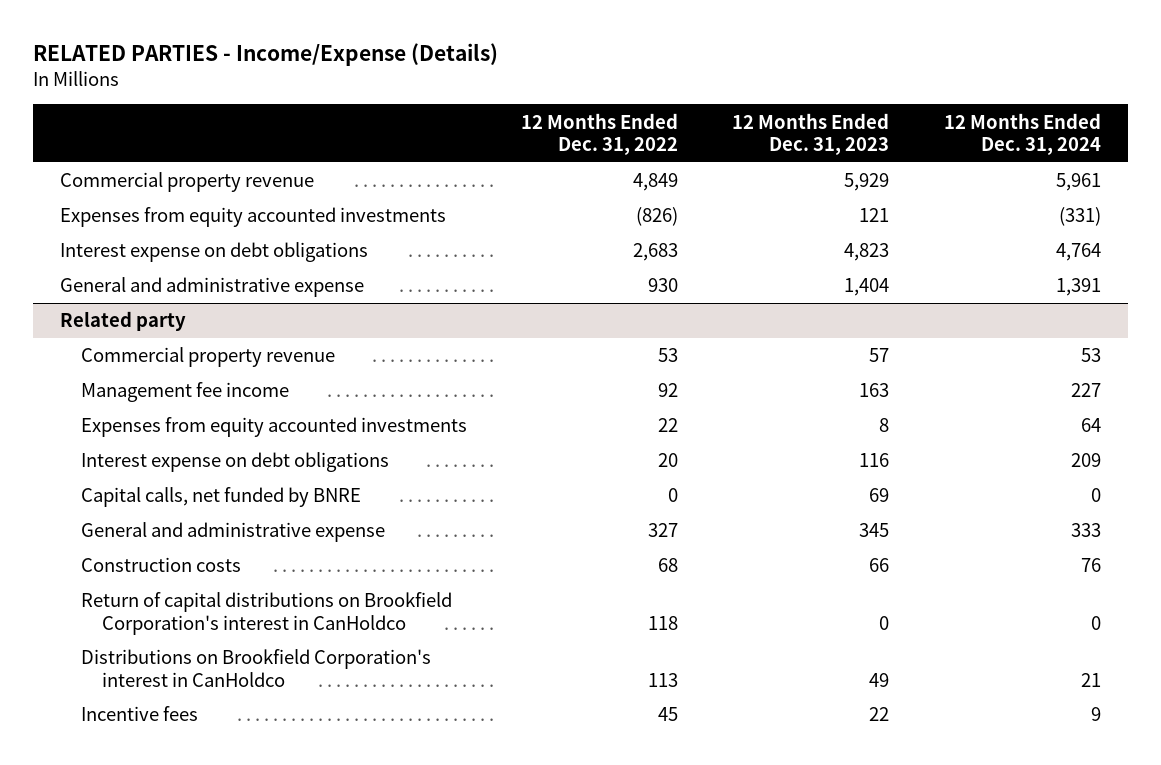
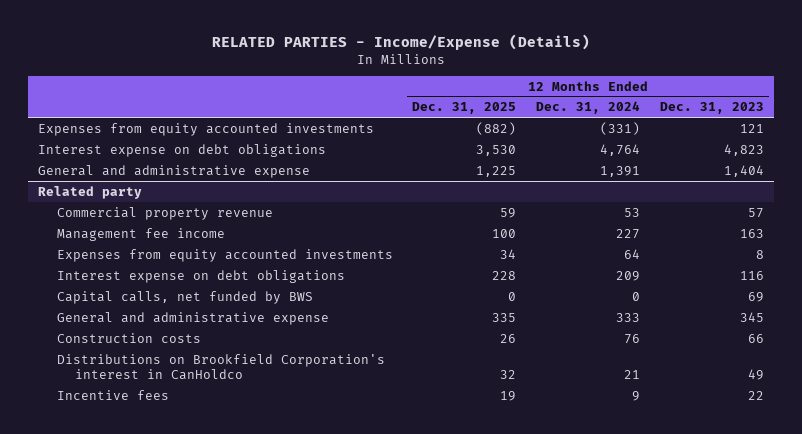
- | 12 Months Ended Dec. 31, 2022 | 12 Months Ended Dec. 31, 2023 | 12 Months Ended Dec. 31, 2024
+ | 12 Months Ended Dec. 31, 2025 | 12 Months Ended Dec. 31, 2024 | 12 Months Ended Dec. 31, 2023
- Commercial property revenue | 4,849 | 5,929 | 5,961
@ Related party
- Capital calls, net funded by BNRE | 0 | 69 | 0
+ Capital calls, net funded by BWS | 0 | 0 | 69
- Return of capital distributions on Brookfield Corporation's interest in CanHoldco | 118 | 0 | 0

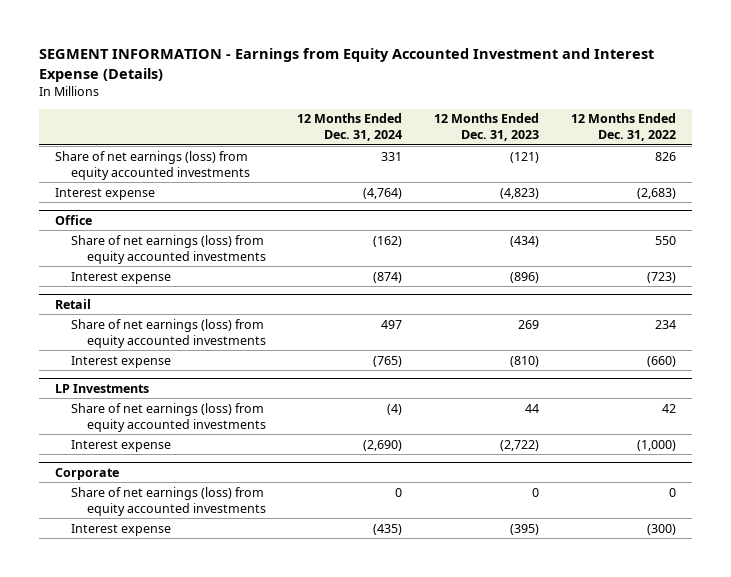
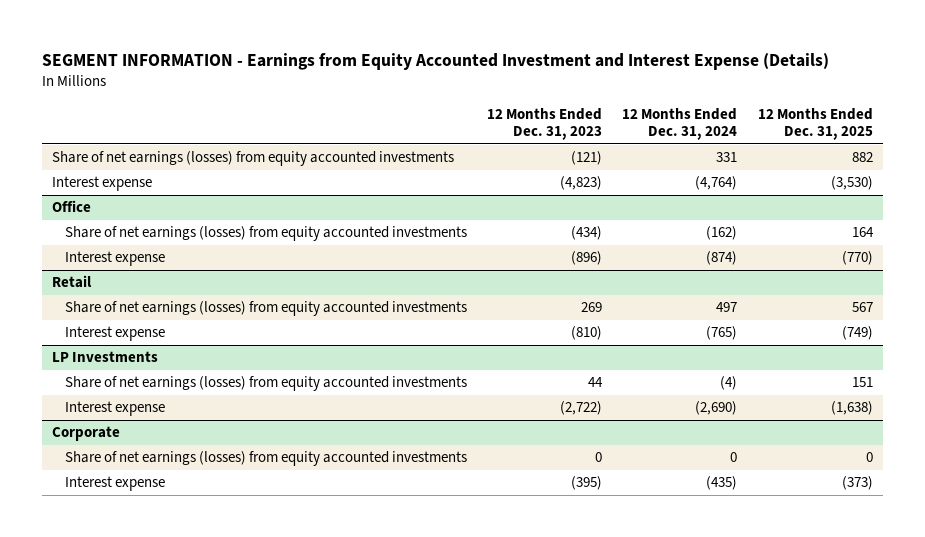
- | 12 Months Ended Dec. 31, 2024 | 12 Months Ended Dec. 31, 2023 | 12 Months Ended Dec. 31, 2022
+ | 12 Months Ended Dec. 31, 2023 | 12 Months Ended Dec. 31, 2024 | 12 Months Ended Dec. 31, 2025
- Share of net earnings (loss) from equity accounted investments | 331 | (121) | 826
+ Share of net earnings (losses) from equity accounted investments | (121) | 331 | 882
@ Office
- Share of net earnings (loss) from equity accounted investments | (162) | (434) | 550
+ Share of net earnings (losses) from equity accounted investments | (434) | (162) | 164
@ Retail
- Share of net earnings (loss) from equity accounted investments | 497 | 269 | 234
+ Share of net earnings (losses) from equity accounted investments | 269 | 497 | 567
@ LP Investments
- Share of net earnings (loss) from equity accounted investments | (4) | 44 | 42
+ Share of net earnings (losses) from equity accounted investments | 44 | (4) | 151
@ Corporate
- Share of net earnings (loss) from equity accounted investments | 0 | 0 | 0
+ Share of net earnings (losses) from equity accounted investments | 0 | 0 | 0

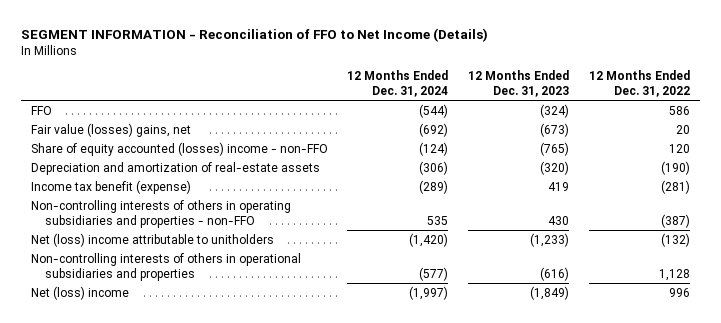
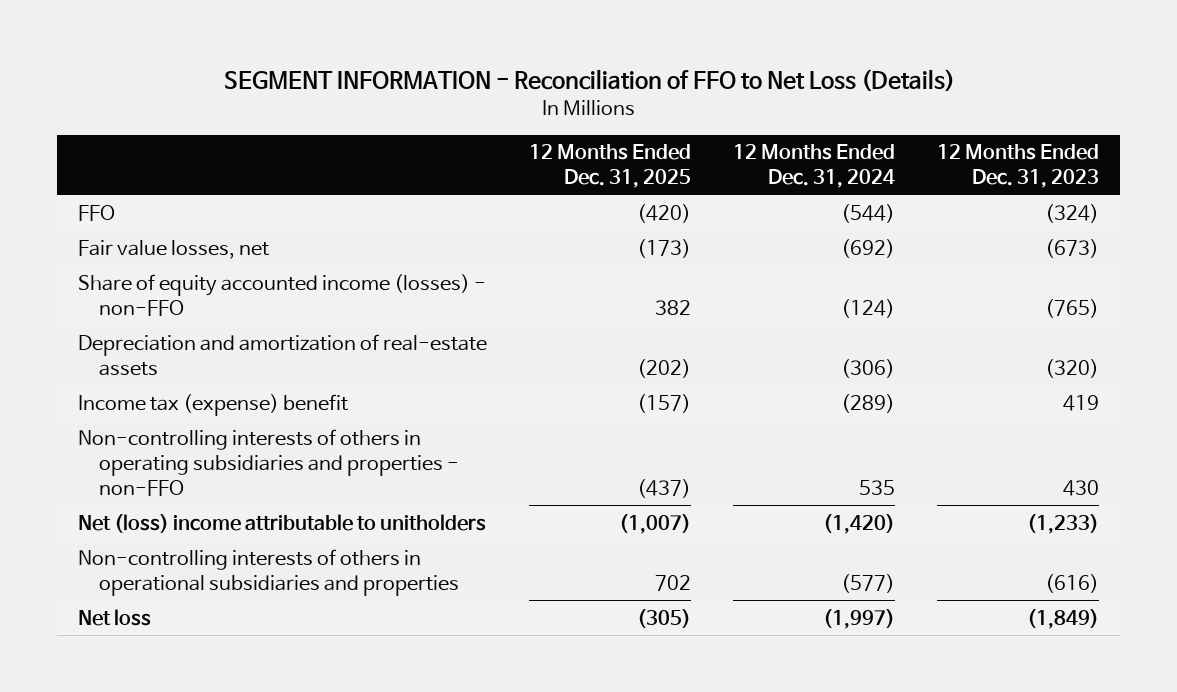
- SEGMENT INFORMATION - Reconciliation of FFO to Net Income (Details)
+ SEGMENT INFORMATION - Reconciliation of FFO to Net Loss (Details)
- | 12 Months Ended Dec. 31, 2024 | 12 Months Ended Dec. 31, 2023 | 12 Months Ended Dec. 31, 2022
+ | 12 Months Ended Dec. 31, 2025 | 12 Months Ended Dec. 31, 2024 | 12 Months Ended Dec. 31, 2023
- Fair value (losses) gains, net | (692) | (673) | 20
- Share of equity accounted (losses) income - non-FFO | (124) | (765) | 120
+ Fair value losses, net | (173) | (692) | (673)
+ Share of equity accounted income (losses) - non-FFO | 382 | (124) | (765)
- Income tax benefit (expense) | (289) | 419 | (281)
+ Income tax (expense) benefit | (157) | (289) | 419
- Net (loss) income | (1,997) | (1,849) | 996
+ Net loss | (305) | (1,997) | (1,849)

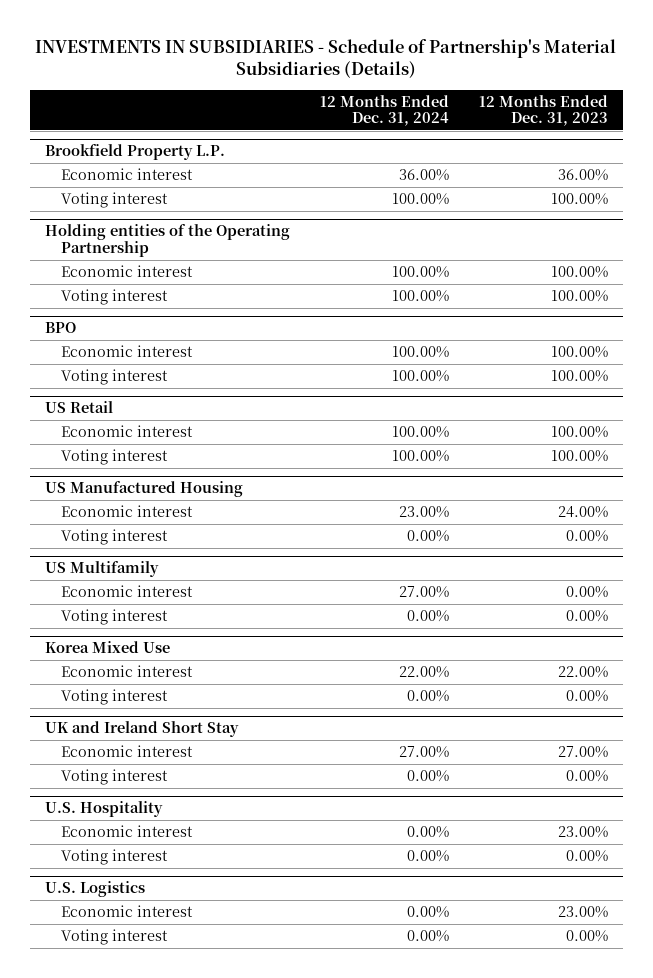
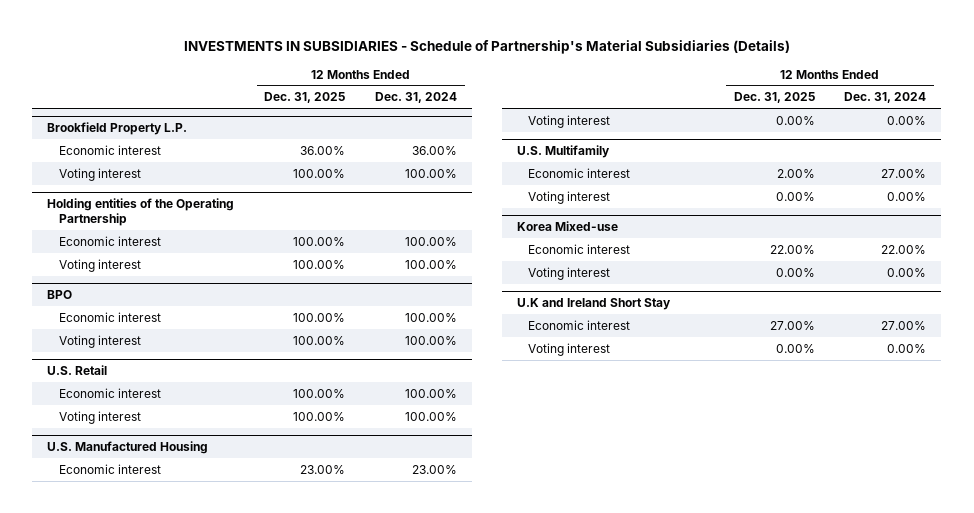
- | 12 Months Ended Dec. 31, 2024 | 12 Months Ended Dec. 31, 2023
+ | 12 Months Ended Dec. 31, 2025 | 12 Months Ended Dec. 31, 2024
- US Retail
+ U.S. Retail
- US Manufactured Housing
+ U.S. Manufactured Housing
- US Multifamily
+ U.S. Multifamily
- Korea Mixed Use
+ Korea Mixed-use
- UK and Ireland Short Stay
+ U.K and Ireland Short Stay
- U.S. Hospitality
- Economic interest | 0.00% | 23.00%
- Voting interest | 0.00% | 0.00%
- U.S. Logistics
- Economic interest | 0.00% | 23.00%
- Voting interest | 0.00% | 0.00%

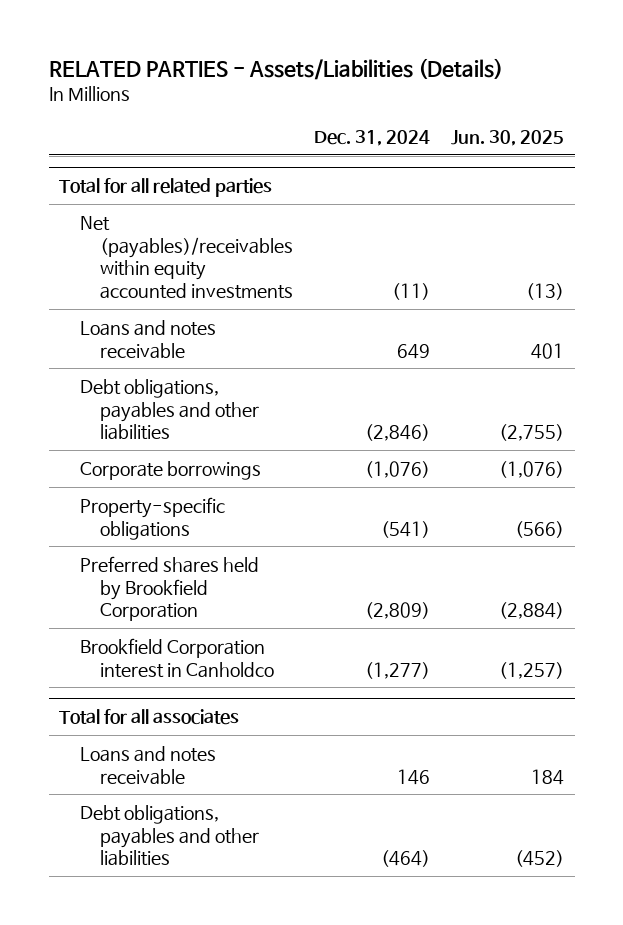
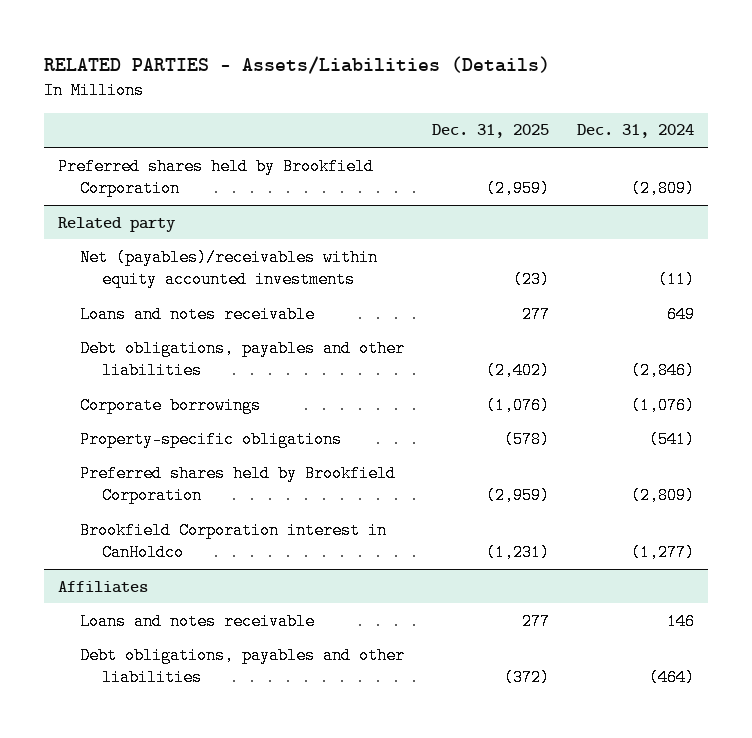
- | Dec. 31, 2024 | Jun. 30, 2025
+ | Dec. 31, 2025 | Dec. 31, 2024
- Total for all related parties
+ Preferred shares held by Brookfield Corporation | (2,959) | (2,809)
+ Related party
- Brookfield Corporation interest in Canholdco | (1,277) | (1,257)
- Total for all associates
+ Brookfield Corporation interest in CanHoldco | (1,231) | (1,277)
+ Affiliates

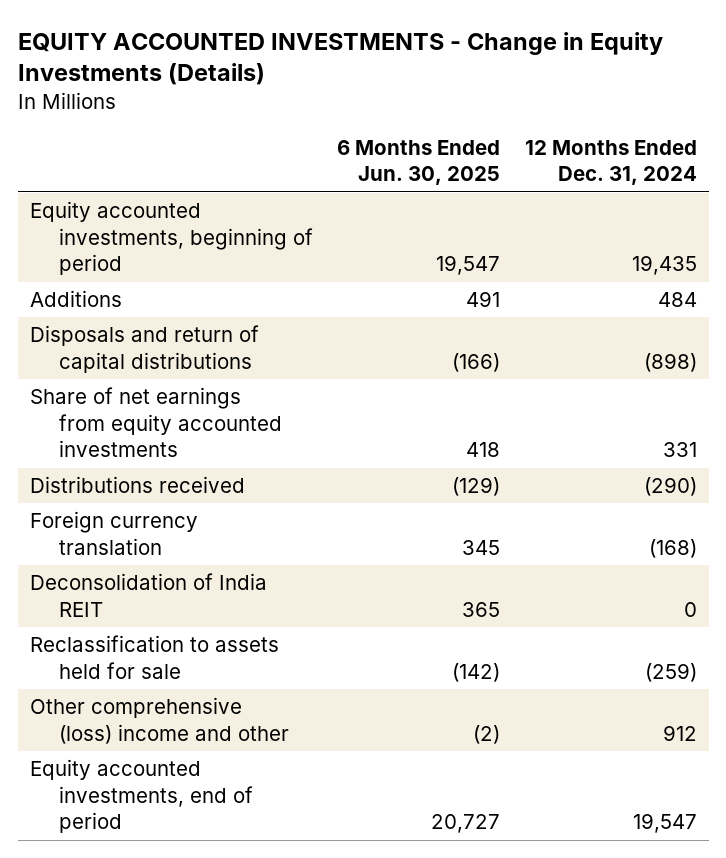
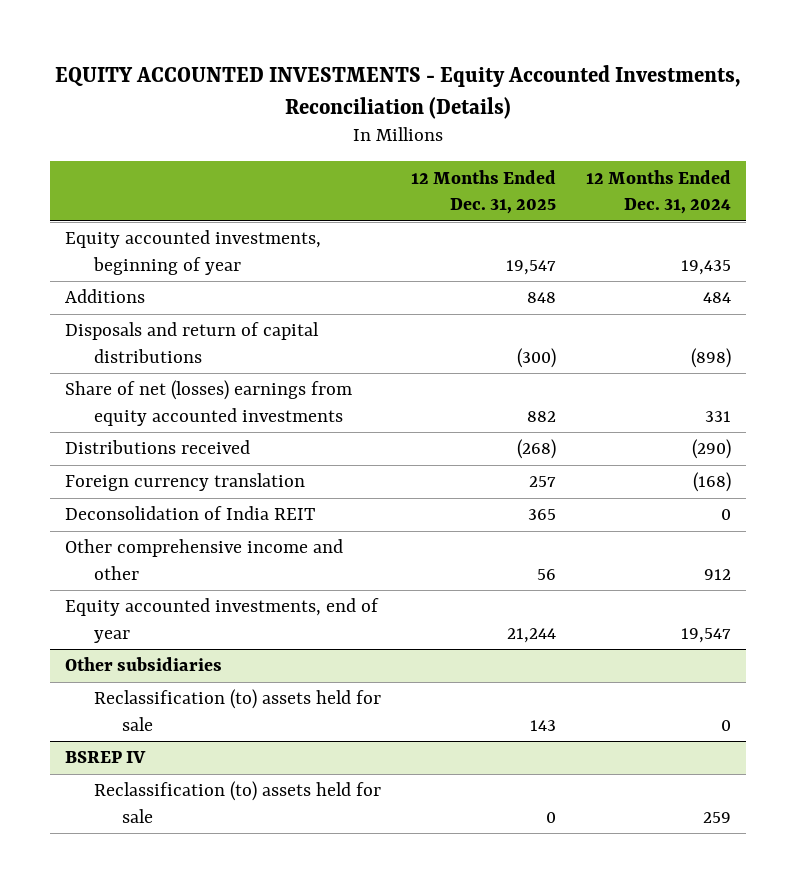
- EQUITY ACCOUNTED INVESTMENTS - Change in Equity Investments (Details)
+ EQUITY ACCOUNTED INVESTMENTS - Equity Accounted Investments, Reconciliation (Details)
- | 6 Months Ended Jun. 30, 2025 | 12 Months Ended Dec. 31, 2024
+ | 12 Months Ended Dec. 31, 2025 | 12 Months Ended Dec. 31, 2024
- Equity accounted investments, beginning of period | 19,547 | 19,435
+ Equity accounted investments, beginning of year | 19,547 | 19,435
- Share of net earnings from equity accounted investments | 418 | 331
+ Share of net (losses) earnings from equity accounted investments | 882 | 331
- Reclassification to assets held for sale | (142) | (259)
- Other comprehensive (loss) income and other | (2) | 912
- Equity accounted investments, end of period | 20,727 | 19,547
+ Other comprehensive income and other | 56 | 912
+ Equity accounted investments, end of year | 21,244 | 19,547
+ Other subsidiaries
+ Reclassification (to) assets held for sale | 143 | 0
+ BSREP IV
+ Reclassification (to) assets held for sale | 0 | 259

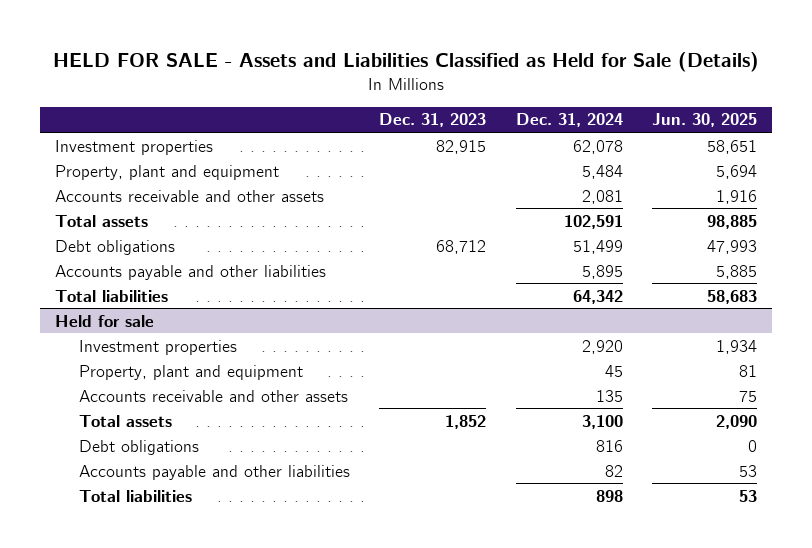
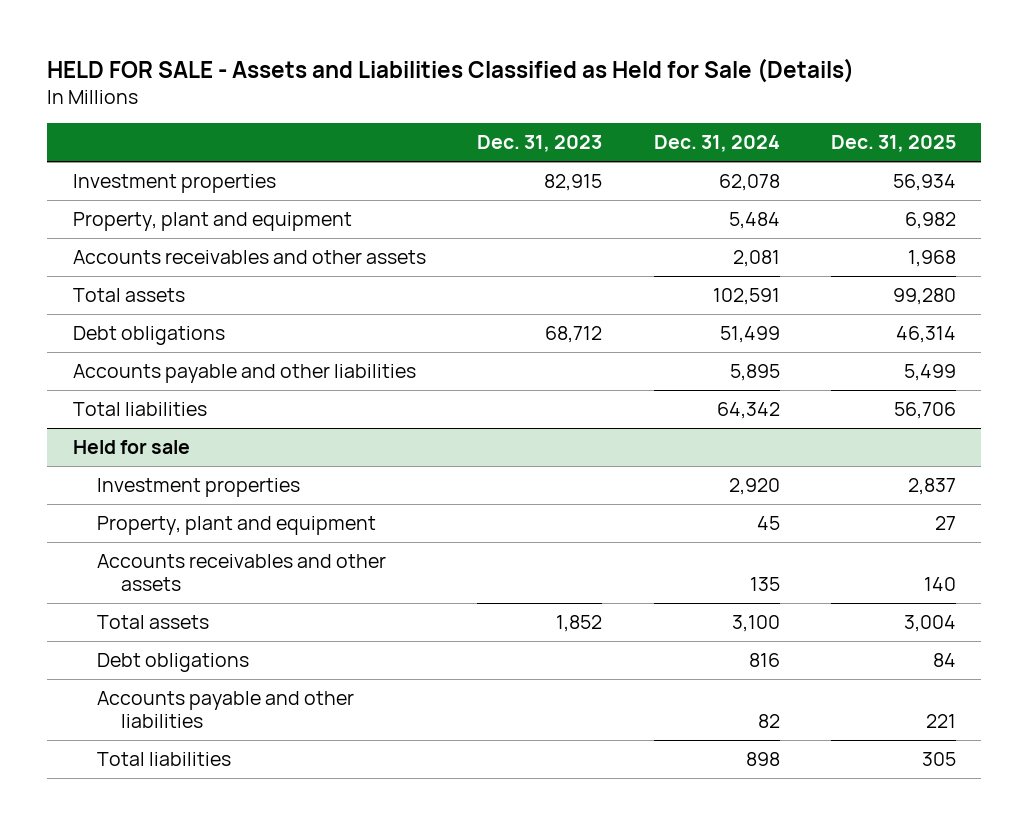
- | Dec. 31, 2023 | Dec. 31, 2024 | Jun. 30, 2025
+ | Dec. 31, 2023 | Dec. 31, 2024 | Dec. 31, 2025
- Accounts receivable and other assets | | 2,081 | 1,916
+ Accounts receivables and other assets | | 2,081 | 1,968
@ Held for sale
- Accounts receivable and other assets | | 135 | 75
+ Accounts receivables and other assets | | 135 | 140

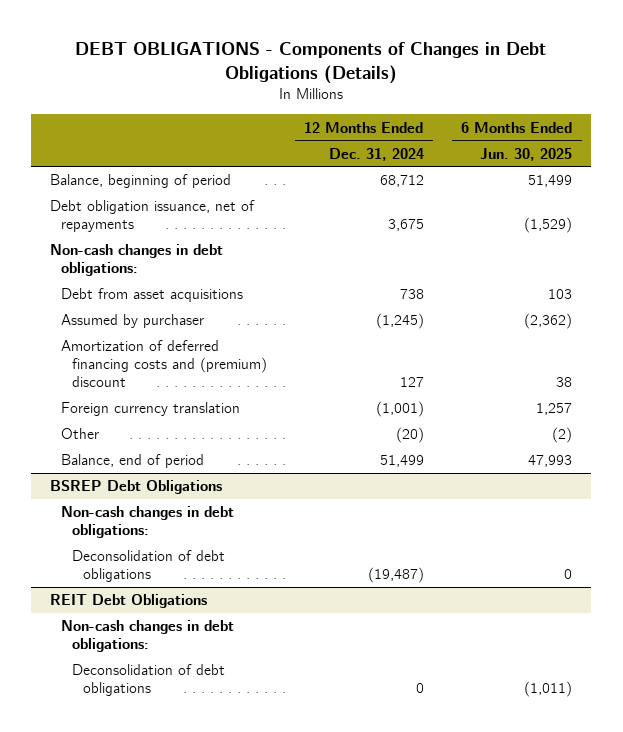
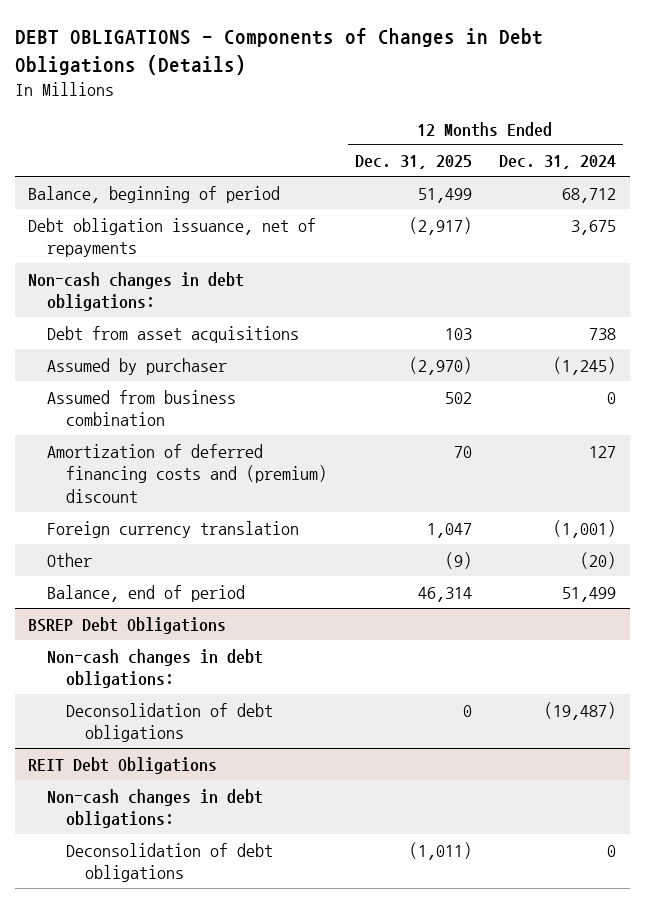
- | 12 Months Ended Dec. 31, 2024 | 6 Months Ended Jun. 30, 2025
+ | 12 Months Ended Dec. 31, 2025 | 12 Months Ended Dec. 31, 2024
+ Assumed from business combination | 502 | 0

